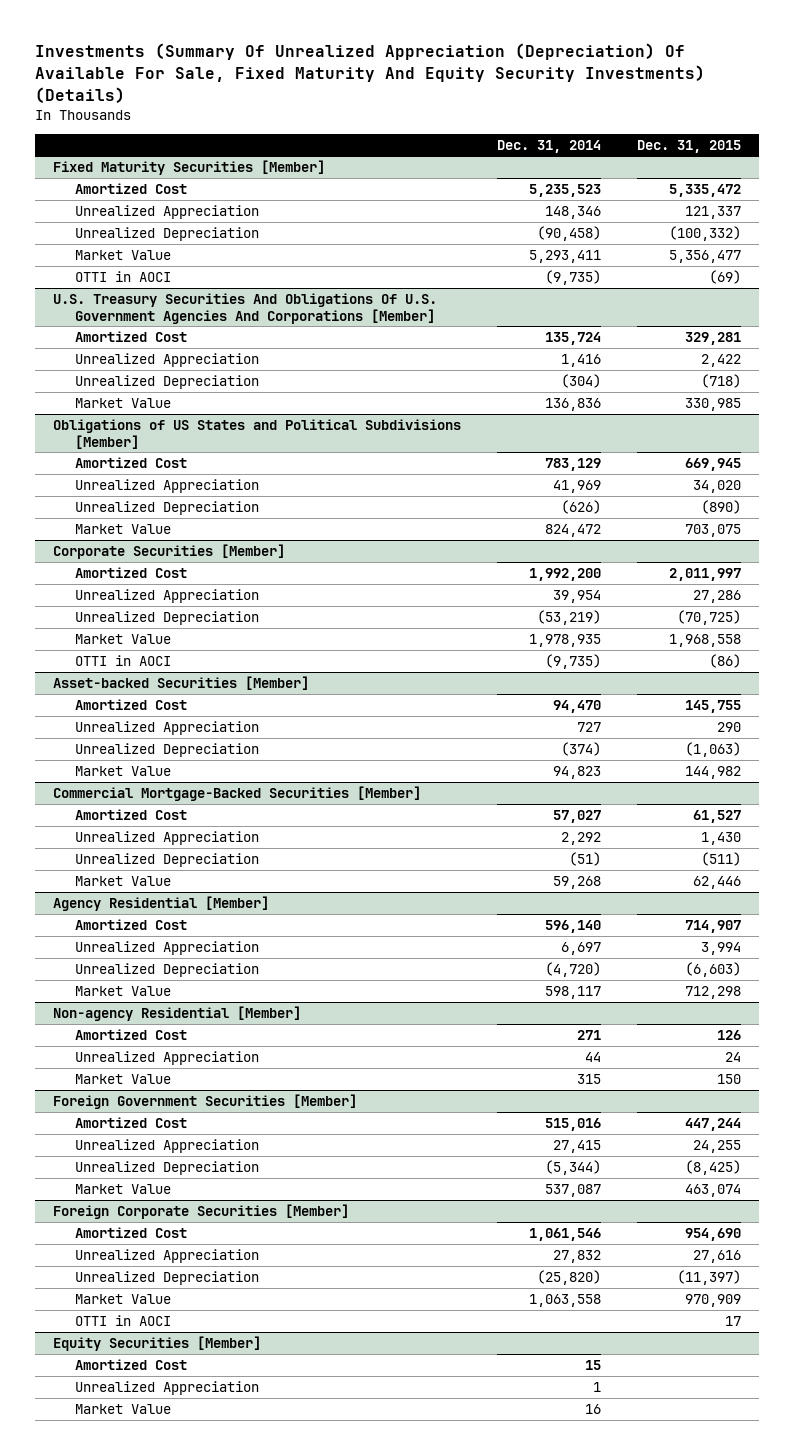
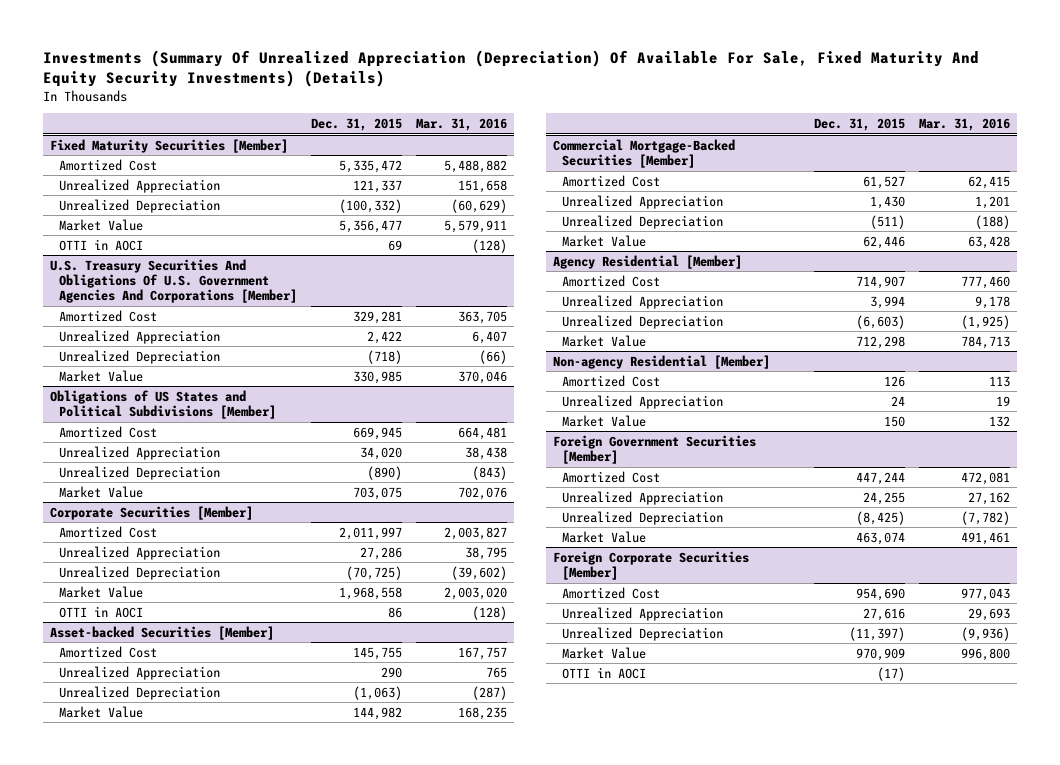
- | Dec. 31, 2014 | Dec. 31, 2015
+ | Dec. 31, 2015 | Mar. 31, 2016
@ Fixed Maturity Securities [Member]
- OTTI in AOCI | (9,735) | (69)
+ OTTI in AOCI | 69 | (128)
@ Corporate Securities [Member]
- OTTI in AOCI | (9,735) | (86)
+ OTTI in AOCI | 86 | (128)
@ Foreign Corporate Securities [Member]
- OTTI in AOCI | | 17
- Equity Securities [Member]
- Amortized Cost | 15 |
- Unrealized Appreciation | 1 |
- Market Value | 16 |
@ Foreign Corporate Securities [Member]
+ OTTI in AOCI | (17) |

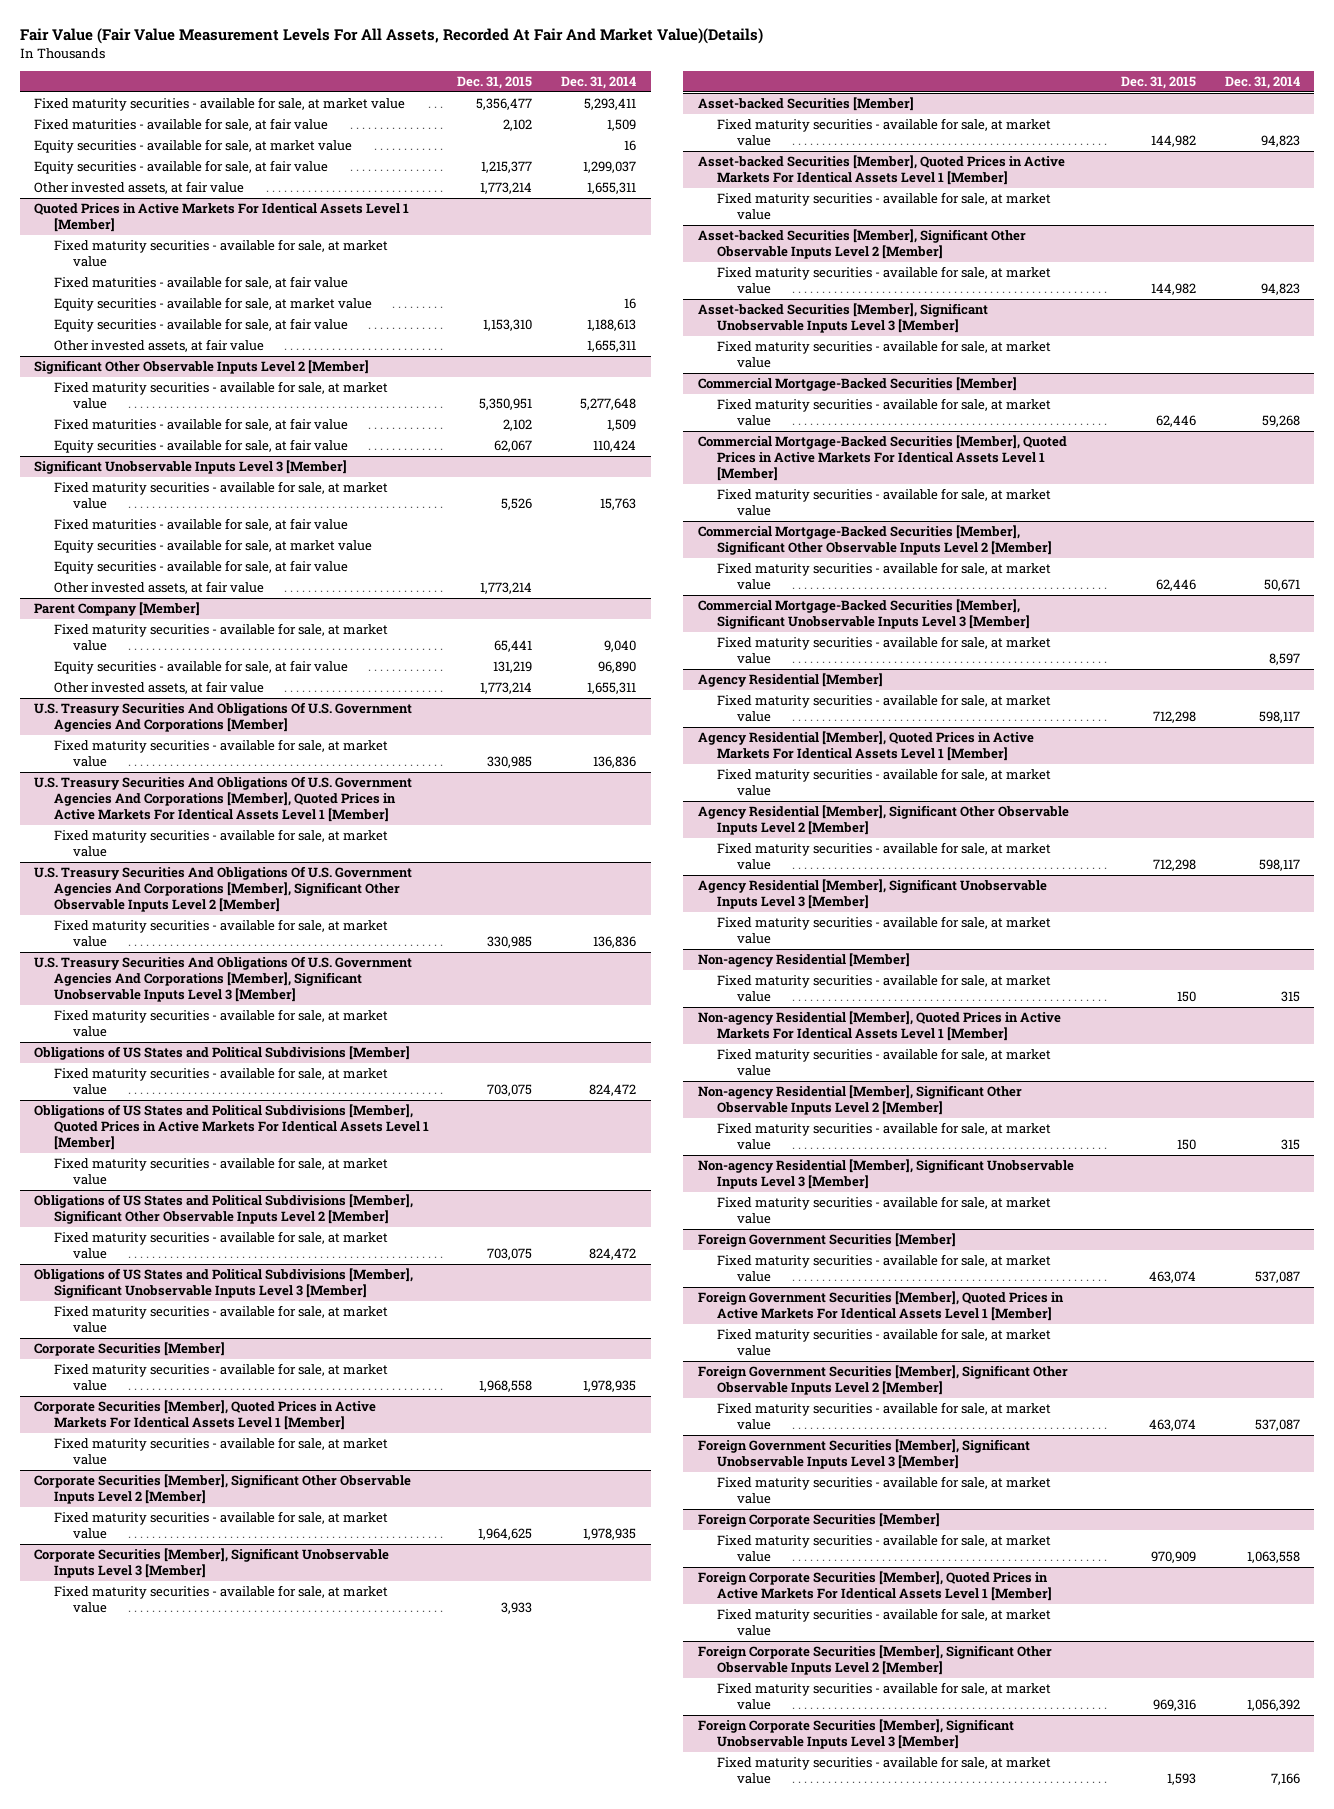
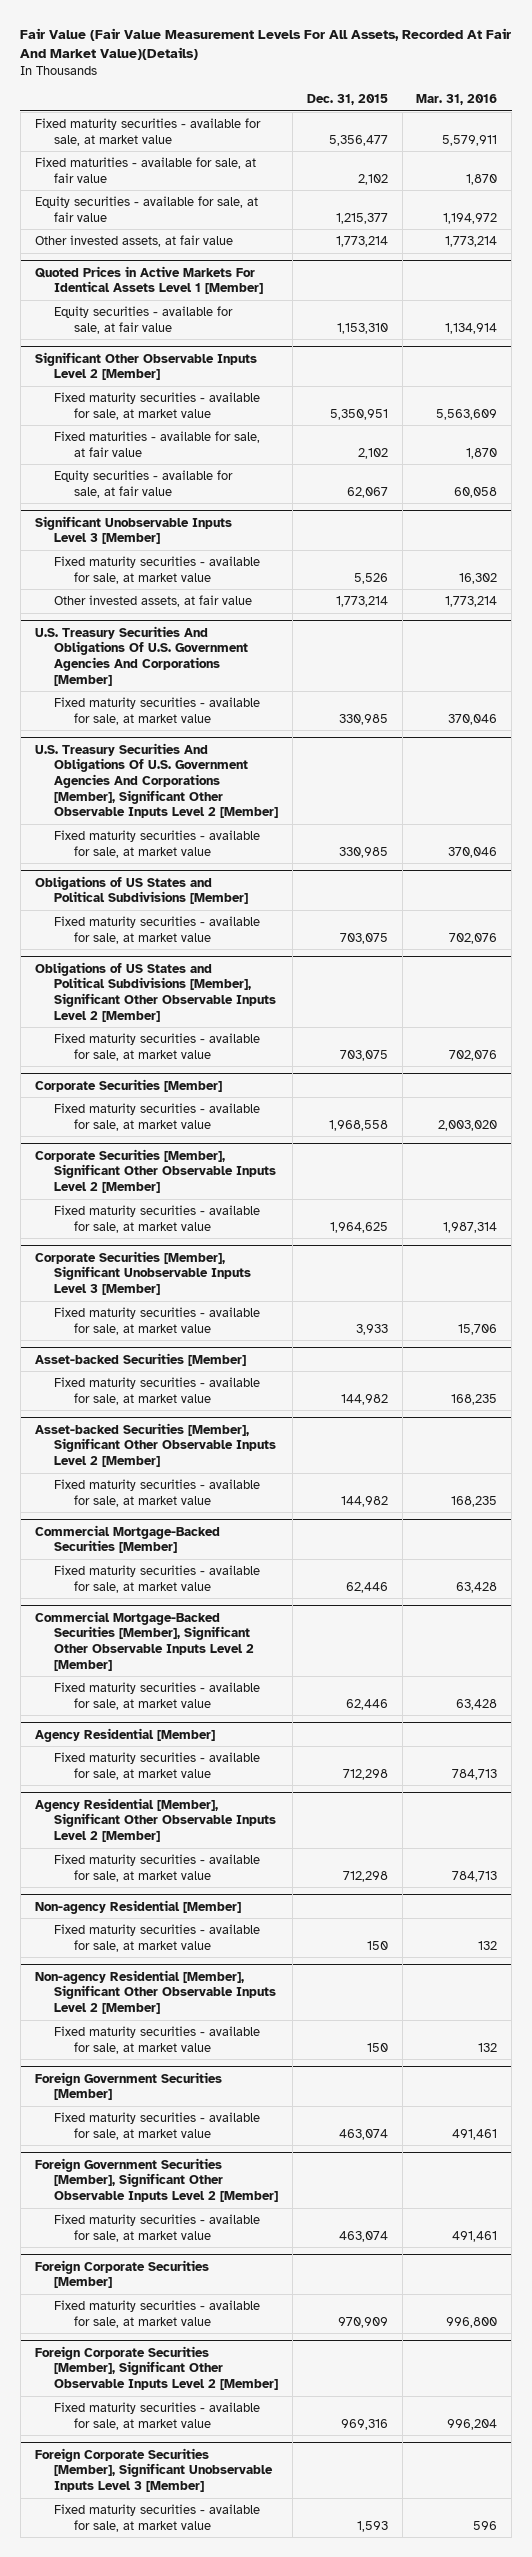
- | Dec. 31, 2015 | Dec. 31, 2014
+ | Dec. 31, 2015 | Mar. 31, 2016
- Equity securities - available for sale, at market value | | 16
@ Quoted Prices in Active Markets For Identical Assets Level 1 [Member]
- Fixed maturity securities - available for sale, at market value
- Fixed maturities - available for sale, at fair value
- Equity securities - available for sale, at market value | | 16
- Other invested assets, at fair value | | 1,655,311
@ Significant Unobservable Inputs Level 3 [Member]
- Fixed maturities - available for sale, at fair value
- Equity securities - available for sale, at market value
- Equity securities - available for sale, at fair value
- Parent Company [Member]
- Fixed maturity securities - available for sale, at market value | 65,441 | 9,040
- Equity securities - available for sale, at fair value | 131,219 | 96,890
- Other invested assets, at fair value | 1,773,214 | 1,655,311
- U.S. Treasury Securities And Obligations Of U.S. Government Agencies And Corporations [Member], Quoted Prices in Active Markets For Identical Assets Level 1 [Member]
- Fixed maturity securities - available for sale, at market value
- U.S. Treasury Securities And Obligations Of U.S. Government Agencies And Corporations [Member], Significant Unobservable Inputs Level 3 [Member]
- Fixed maturity securities - available for sale, at market value
- Obligations of US States and Political Subdivisions [Member], Quoted Prices in Active Markets For Identical Assets Level 1 [Member]
- Fixed maturity securities - available for sale, at market value
- Obligations of US States and Political Subdivisions [Member], Significant Unobservable Inputs Level 3 [Member]
- Fixed maturity securities - available for sale, at market value
- Corporate Securities [Member], Quoted Prices in Active Markets For Identical Assets Level 1 [Member]
- Fixed maturity securities - available for sale, at market value
- Asset-backed Securities [Member], Quoted Prices in Active Markets For Identical Assets Level 1 [Member]
- Fixed maturity securities - available for sale, at market value
- Asset-backed Securities [Member], Significant Unobservable Inputs Level 3 [Member]
- Fixed maturity securities - available for sale, at market value
- Commercial Mortgage-Backed Securities [Member], Quoted Prices in Active Markets For Identical Assets Level 1 [Member]
- Fixed maturity securities - available for sale, at market value
- Commercial Mortgage-Backed Securities [Member], Significant Unobservable Inputs Level 3 [Member]
- Fixed maturity securities - available for sale, at market value | | 8,597
- Agency Residential [Member], Quoted Prices in Active Markets For Identical Assets Level 1 [Member]
- Fixed maturity securities - available for sale, at market value
- Agency Residential [Member], Significant Unobservable Inputs Level 3 [Member]
- Fixed maturity securities - available for sale, at market value
- Non-agency Residential [Member], Quoted Prices in Active Markets For Identical Assets Level 1 [Member]
- Fixed maturity securities - available for sale, at market value
- Non-agency Residential [Member], Significant Unobservable Inputs Level 3 [Member]
- Fixed maturity securities - available for sale, at market value
- Foreign Government Securities [Member], Quoted Prices in Active Markets For Identical Assets Level 1 [Member]
- Fixed maturity securities - available for sale, at market value
- Foreign Government Securities [Member], Significant Unobservable Inputs Level 3 [Member]
- Fixed maturity securities - available for sale, at market value
- Foreign Corporate Securities [Member], Quoted Prices in Active Markets For Identical Assets Level 1 [Member]
- Fixed maturity securities - available for sale, at market value

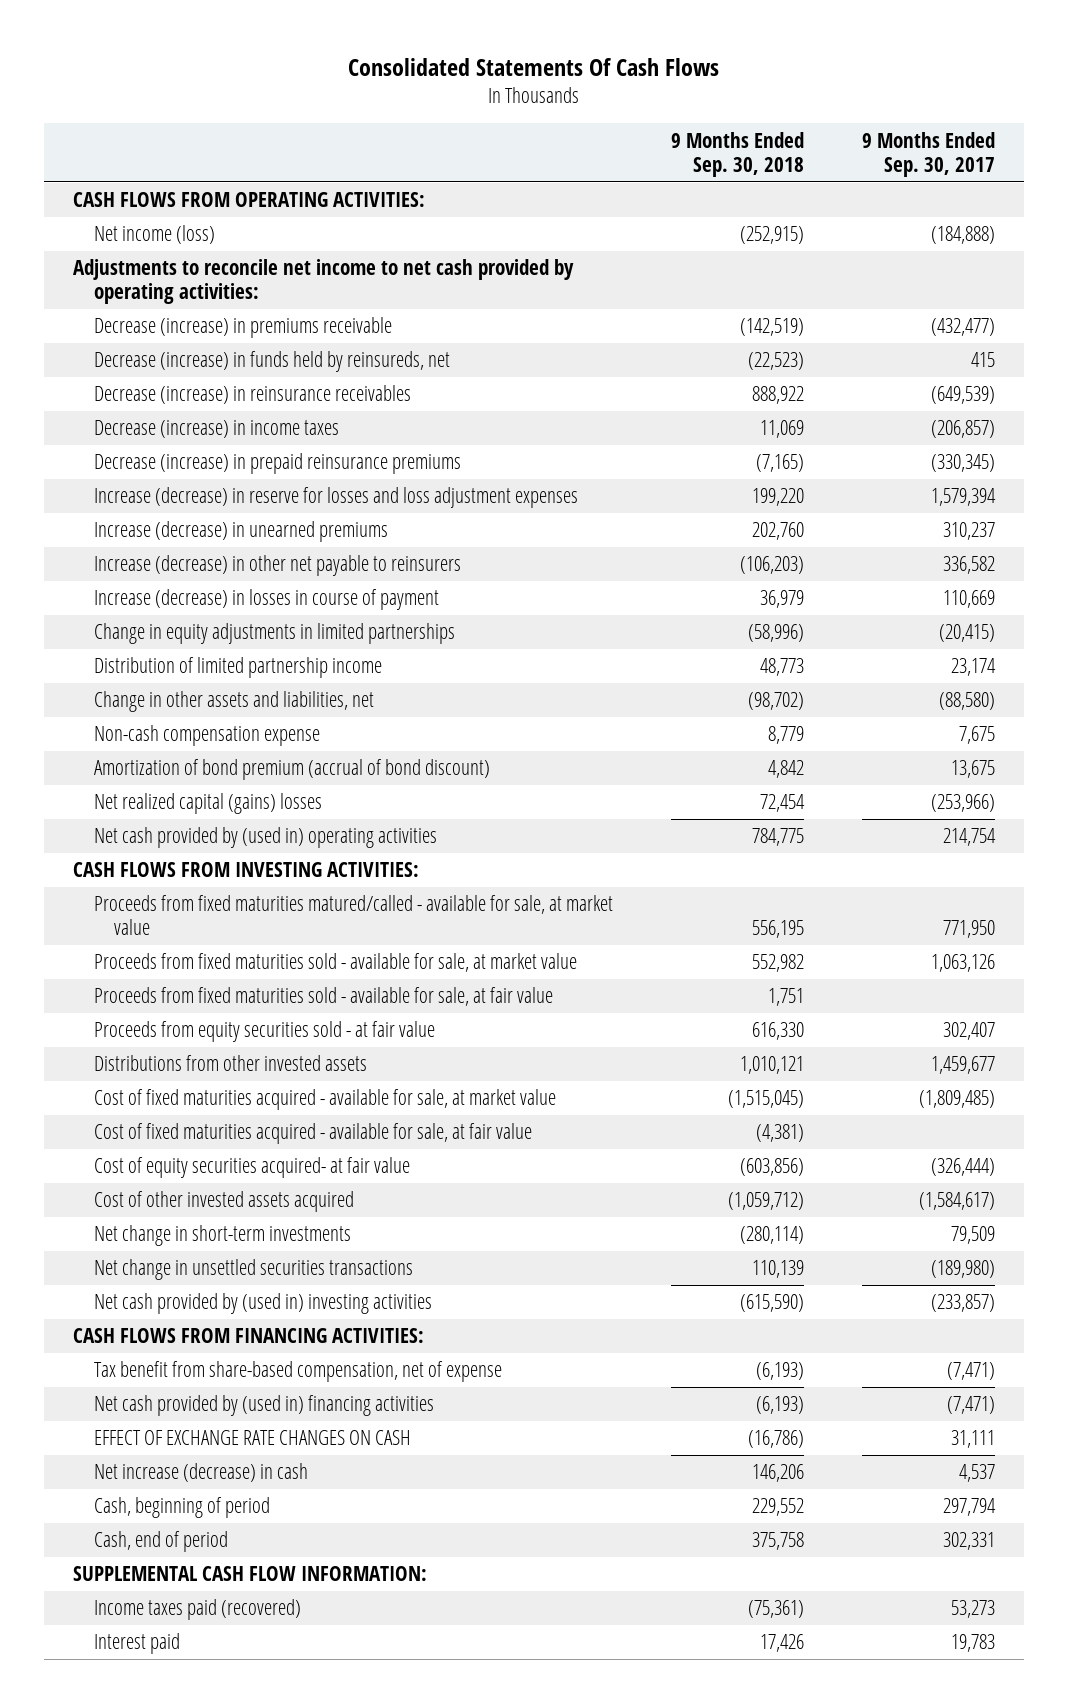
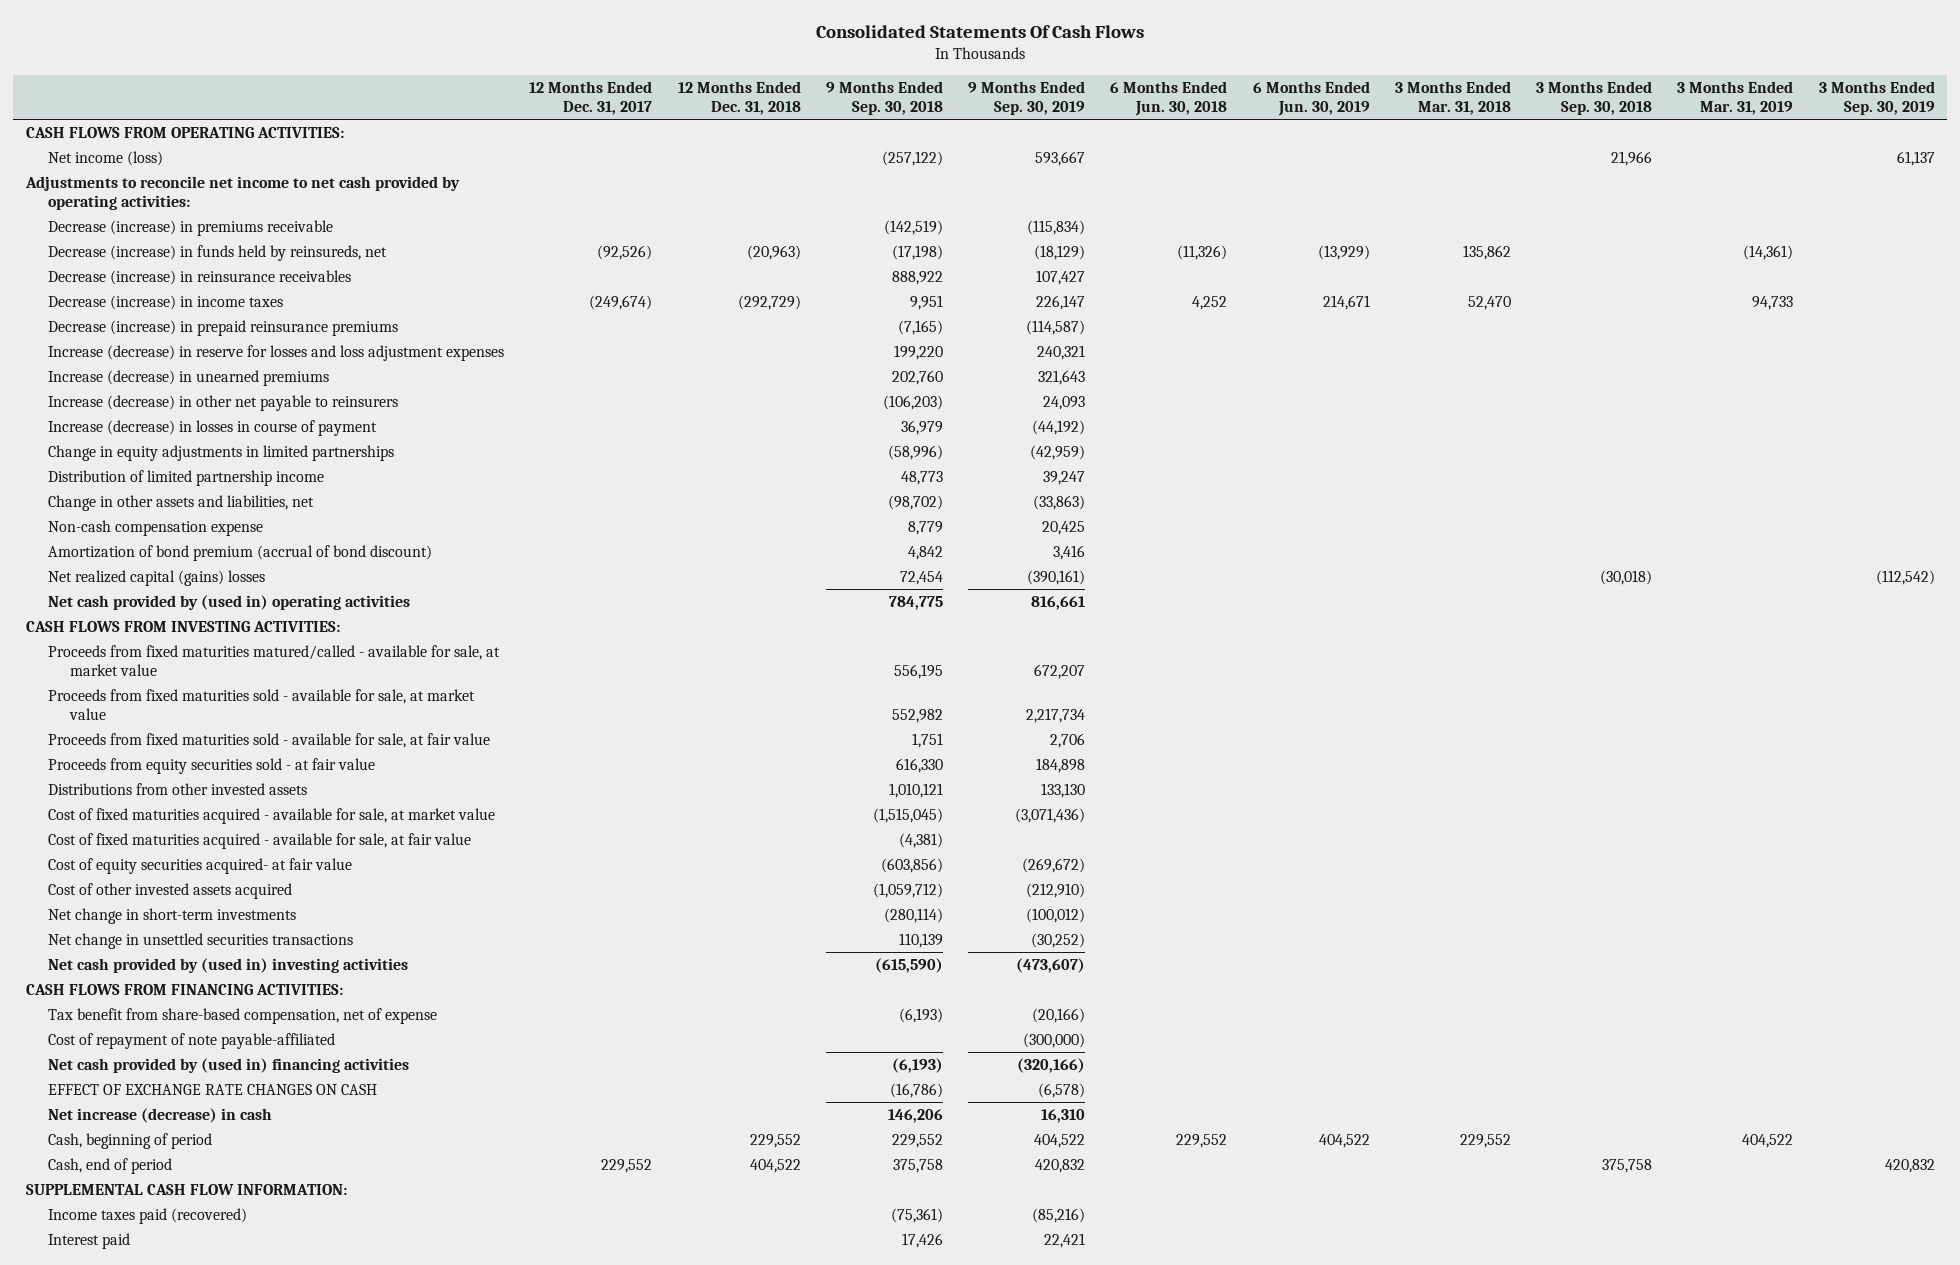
- | 9 Months Ended Sep. 30, 2018 | 9 Months Ended Sep. 30, 2017
+ | 12 Months Ended Dec. 31, 2017 | 12 Months Ended Dec. 31, 2018 | 9 Months Ended Sep. 30, 2018 | 9 Months Ended Sep. 30, 2019 | 6 Months Ended Jun. 30, 2018 | 6 Months Ended Jun. 30, 2019 | 3 Months Ended Mar. 31, 2018 | 3 Months Ended Sep. 30, 2018 | 3 Months Ended Mar. 31, 2019 | 3 Months Ended Sep. 30, 2019
- Net income (loss) | (252,915) | (184,888)
+ Net income (loss) | | | (257,122) | 593,667 | | | | 21,966 | | 61,137
- Decrease (increase) in funds held by reinsureds, net | (22,523) | 415
+ Decrease (increase) in funds held by reinsureds, net | (92,526) | (20,963) | (17,198) | (18,129) | (11,326) | (13,929) | 135,862 | | (14,361) |
- Decrease (increase) in income taxes | 11,069 | (206,857)
+ Decrease (increase) in income taxes | (249,674) | (292,729) | 9,951 | 226,147 | 4,252 | 214,671 | 52,470 | | 94,733 |
+ Cost of repayment of note payable-affiliated | | | | (300,000) | | | | | |

